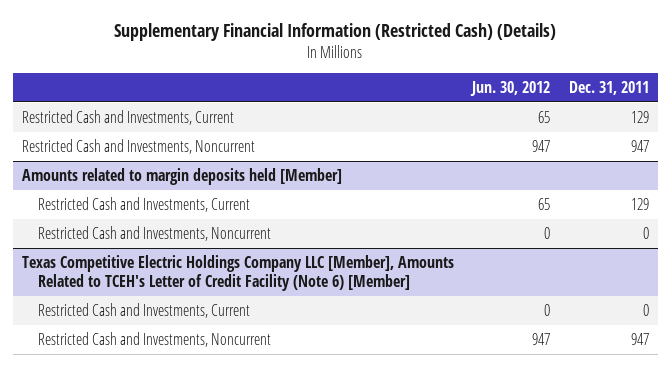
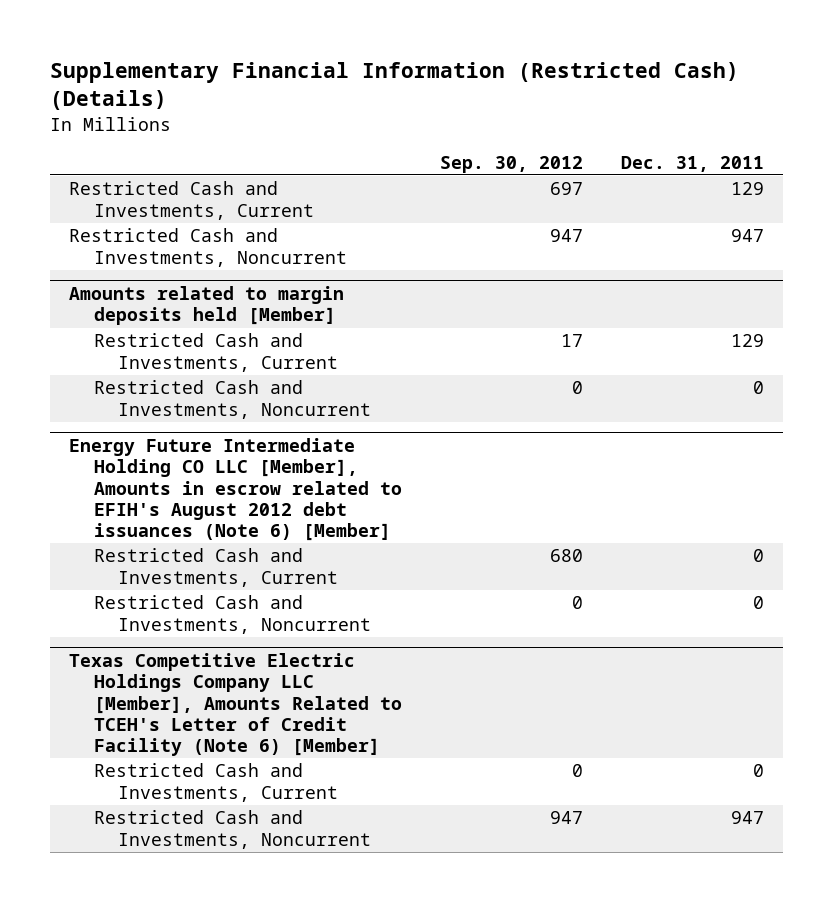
- | Jun. 30, 2012 | Dec. 31, 2011
+ | Sep. 30, 2012 | Dec. 31, 2011
+ Energy Future Intermediate Holding CO LLC [Member], Amounts in escrow related to EFIH's August 2012 debt issuances (Note 6) [Member]
+ Restricted Cash and Investments, Current | 680 | 0
+ Restricted Cash and Investments, Noncurrent | 0 | 0

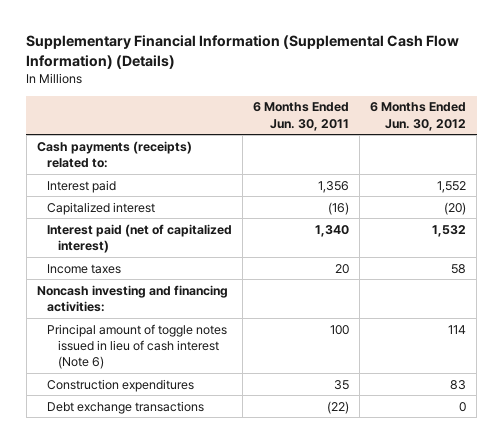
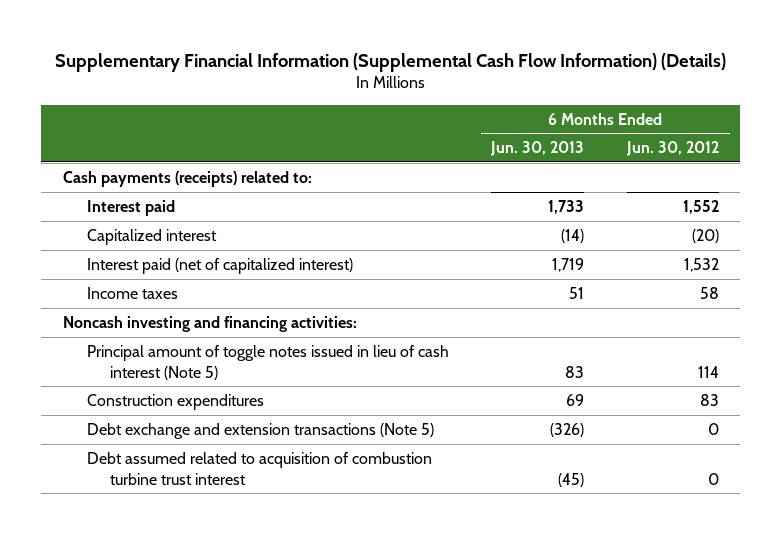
- | 6 Months Ended Jun. 30, 2011 | 6 Months Ended Jun. 30, 2012
+ | 6 Months Ended Jun. 30, 2013 | 6 Months Ended Jun. 30, 2012
- Principal amount of toggle notes issued in lieu of cash interest (Note 6) | 100 | 114
+ Principal amount of toggle notes issued in lieu of cash interest (Note 5) | 83 | 114
- Debt exchange transactions | (22) | 0
+ Debt exchange and extension transactions (Note 5) | (326) | 0
+ Debt assumed related to acquisition of combustion turbine trust interest | (45) | 0

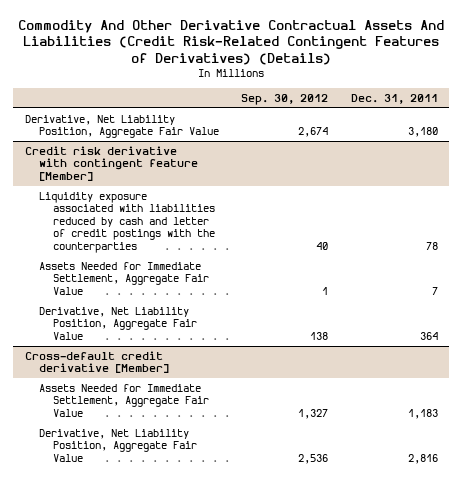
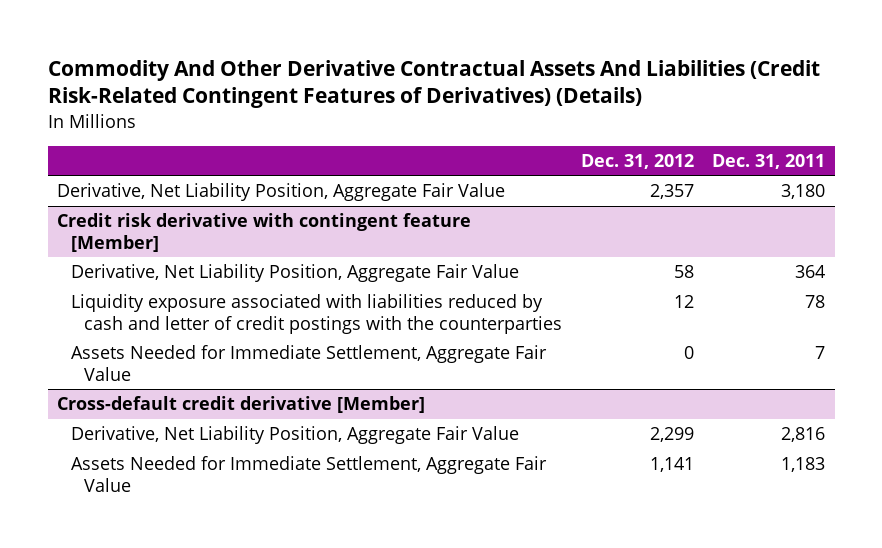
- | Sep. 30, 2012 | Dec. 31, 2011
+ | Dec. 31, 2012 | Dec. 31, 2011
@ Credit risk derivative with contingent feature [Member]
moved up: Derivative, Net Liability Position, Aggregate Fair Value | 58 | 364
@ Cross-default credit derivative [Member]
moved down: Assets Needed for Immediate Settlement, Aggregate Fair Value | 1,141 | 1,183

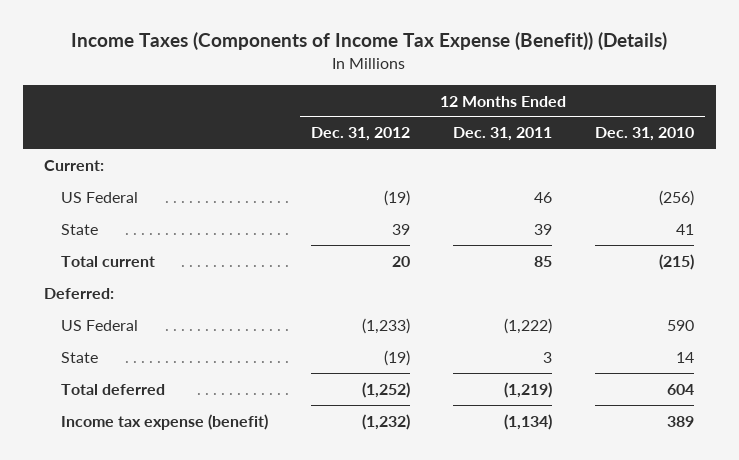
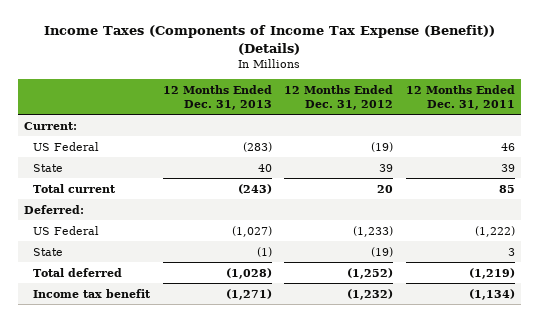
- | 12 Months Ended Dec. 31, 2012 | 12 Months Ended Dec. 31, 2011 | 12 Months Ended Dec. 31, 2010
+ | 12 Months Ended Dec. 31, 2013 | 12 Months Ended Dec. 31, 2012 | 12 Months Ended Dec. 31, 2011
- Income tax expense (benefit) | (1,232) | (1,134) | 389
+ Income tax benefit | (1,271) | (1,232) | (1,134)

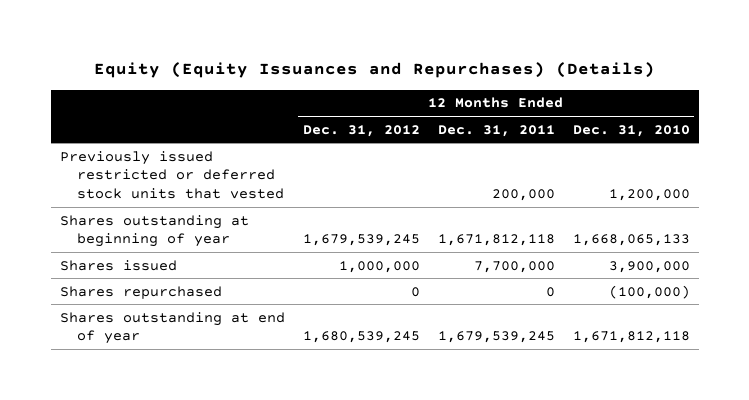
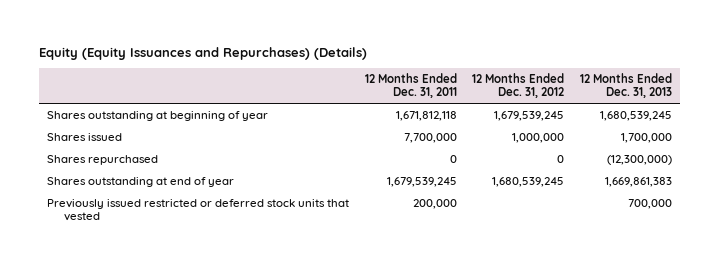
- | 12 Months Ended Dec. 31, 2012 | 12 Months Ended Dec. 31, 2011 | 12 Months Ended Dec. 31, 2010
+ | 12 Months Ended Dec. 31, 2011 | 12 Months Ended Dec. 31, 2012 | 12 Months Ended Dec. 31, 2013
moved down: Previously issued restricted or deferred stock units that vested | 200,000 | | 700,000

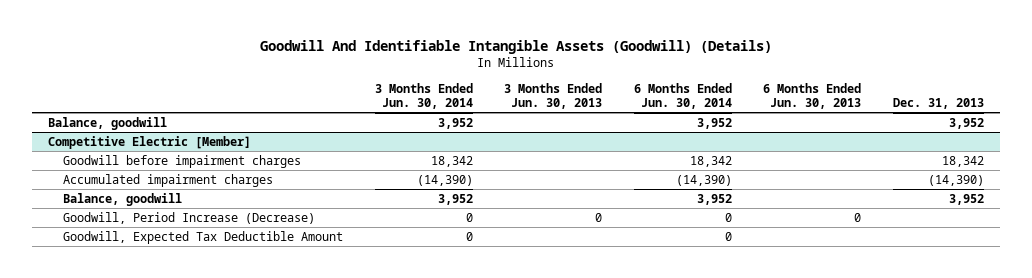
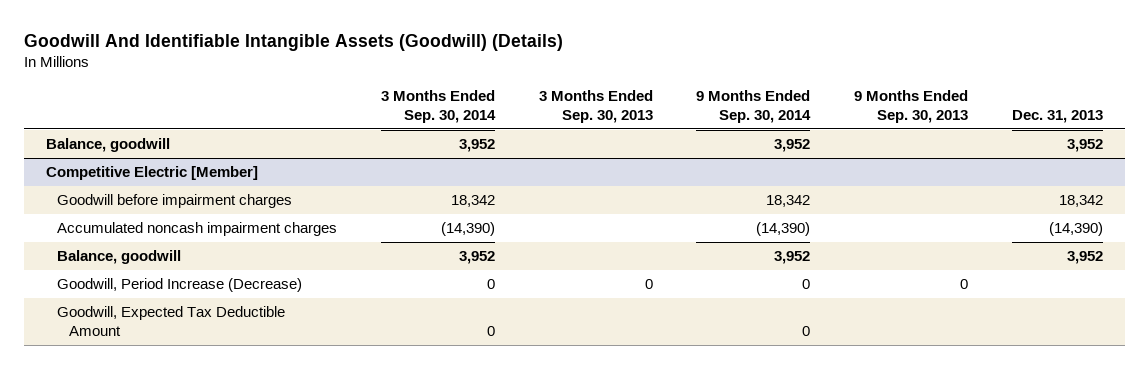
- | 3 Months Ended Jun. 30, 2014 | 3 Months Ended Jun. 30, 2013 | 6 Months Ended Jun. 30, 2014 | 6 Months Ended Jun. 30, 2013 | Dec. 31, 2013
+ | 3 Months Ended Sep. 30, 2014 | 3 Months Ended Sep. 30, 2013 | 9 Months Ended Sep. 30, 2014 | 9 Months Ended Sep. 30, 2013 | Dec. 31, 2013
@ Competitive Electric [Member]
- Accumulated impairment charges | (14,390) | | (14,390) | | (14,390)
+ Accumulated noncash impairment charges | (14,390) | | (14,390) | | (14,390)

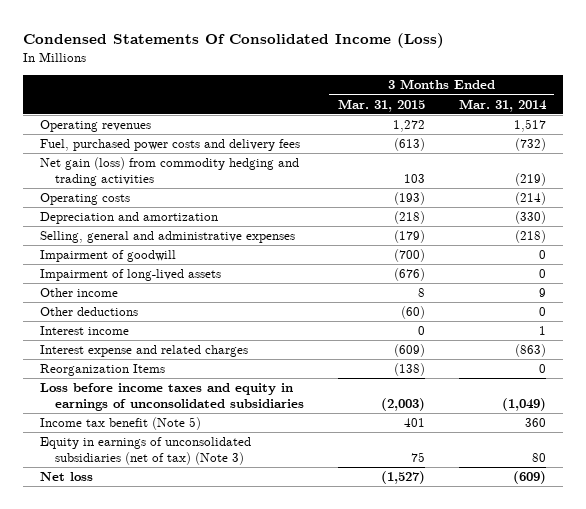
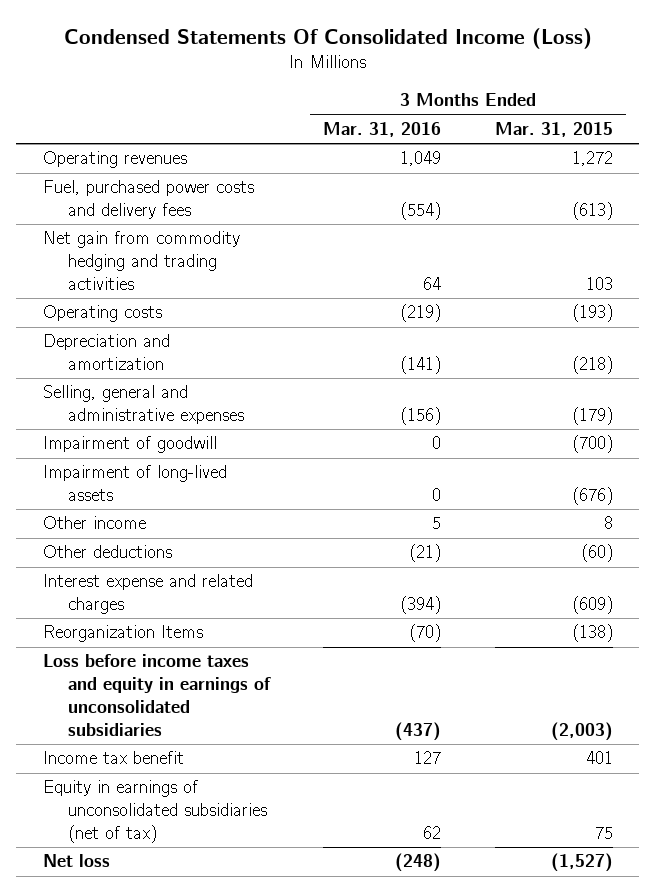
- | 3 Months Ended Mar. 31, 2015 | 3 Months Ended Mar. 31, 2014
+ | 3 Months Ended Mar. 31, 2016 | 3 Months Ended Mar. 31, 2015
- Net gain (loss) from commodity hedging and trading activities | 103 | (219)
+ Net gain from commodity hedging and trading activities | 64 | 103
- Interest income | 0 | 1
- Income tax benefit (Note 5) | 401 | 360
- Equity in earnings of unconsolidated subsidiaries (net of tax) (Note 3) | 75 | 80
+ Income tax benefit | 127 | 401
+ Equity in earnings of unconsolidated subsidiaries (net of tax) | 62 | 75

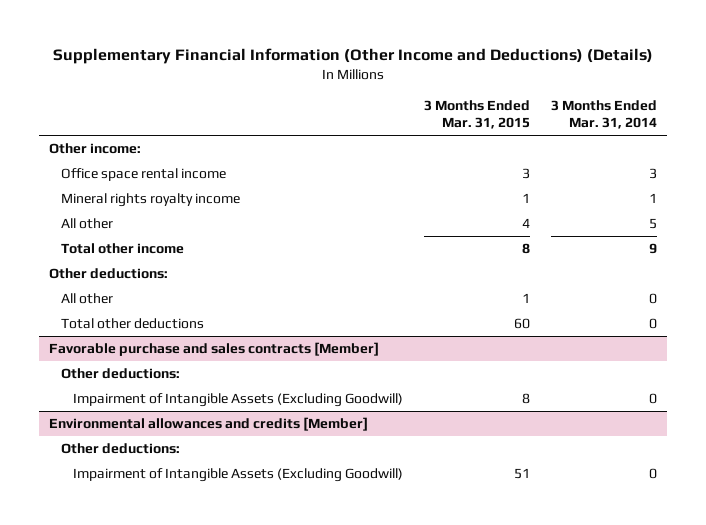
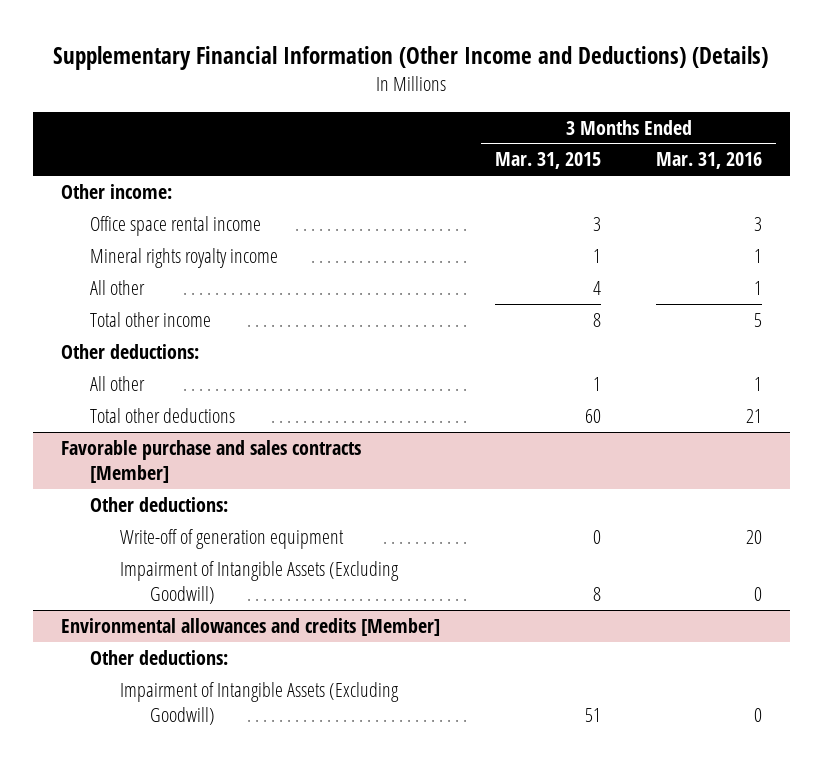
- | 3 Months Ended Mar. 31, 2015 | 3 Months Ended Mar. 31, 2014
+ | 3 Months Ended Mar. 31, 2015 | 3 Months Ended Mar. 31, 2016
@ Favorable purchase and sales contracts [Member]
+ Write-off of generation equipment | 0 | 20

